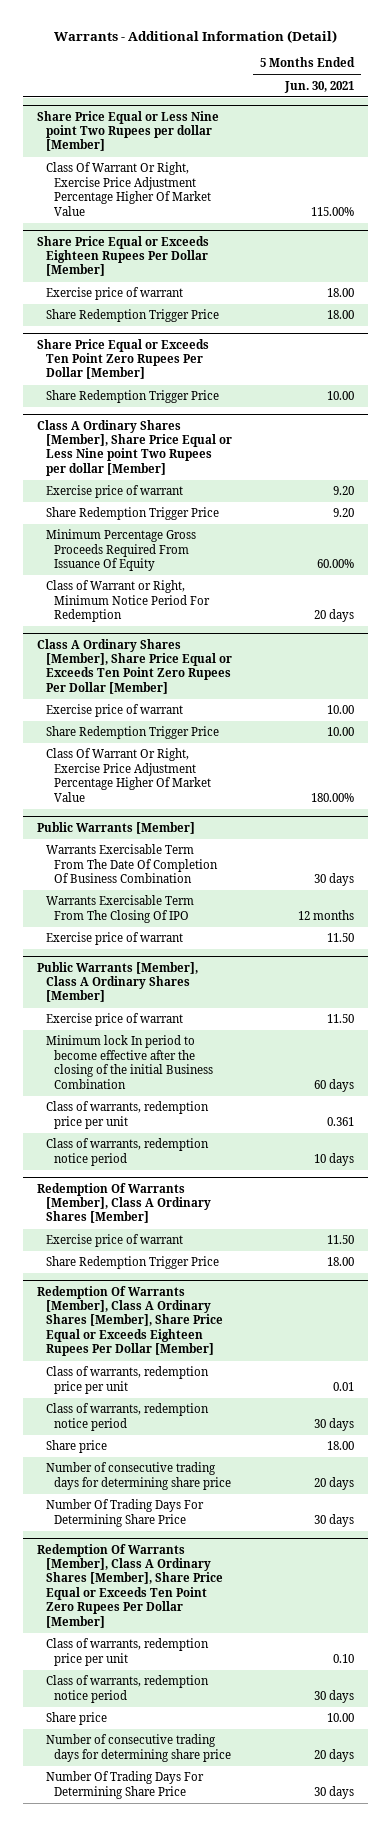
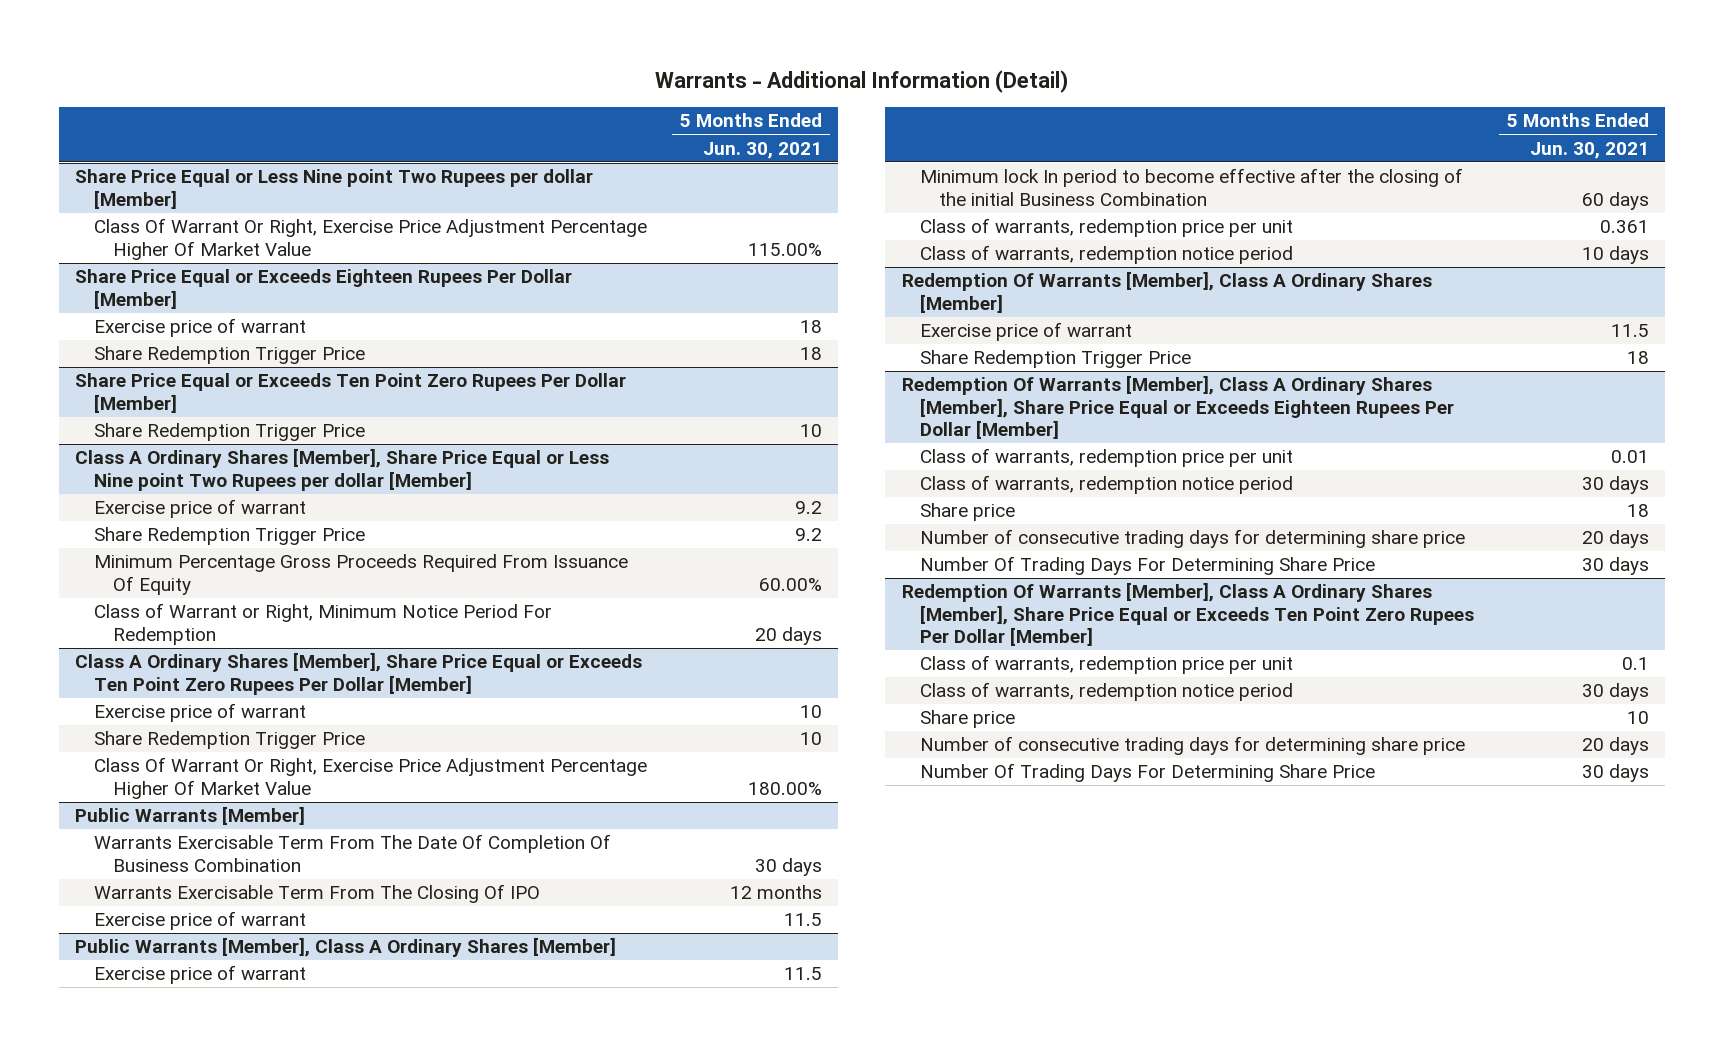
@ Share Price Equal or Exceeds Eighteen Rupees Per Dollar [Member]
- Exercise price of warrant | 18.00
- Share Redemption Trigger Price | 18.00
+ Exercise price of warrant | 18
+ Share Redemption Trigger Price | 18
@ Share Price Equal or Exceeds Ten Point Zero Rupees Per Dollar [Member]
- Share Redemption Trigger Price | 10.00
+ Share Redemption Trigger Price | 10
@ Class A Ordinary Shares [Member], Share Price Equal or Less Nine point Two Rupees per dollar [Member]
- Exercise price of warrant | 9.20
- Share Redemption Trigger Price | 9.20
+ Exercise price of warrant | 9.2
+ Share Redemption Trigger Price | 9.2
@ Class A Ordinary Shares [Member], Share Price Equal or Exceeds Ten Point Zero Rupees Per Dollar [Member]
- Exercise price of warrant | 10.00
- Share Redemption Trigger Price | 10.00
+ Exercise price of warrant | 10
+ Share Redemption Trigger Price | 10
@ Public Warrants [Member]
- Exercise price of warrant | 11.50
+ Exercise price of warrant | 11.5
@ Public Warrants [Member], Class A Ordinary Shares [Member]
- Exercise price of warrant | 11.50
+ Exercise price of warrant | 11.5
@ Redemption Of Warrants [Member], Class A Ordinary Shares [Member]
- Exercise price of warrant | 11.50
- Share Redemption Trigger Price | 18.00
+ Exercise price of warrant | 11.5
+ Share Redemption Trigger Price | 18
@ Redemption Of Warrants [Member], Class A Ordinary Shares [Member], Share Price Equal or Exceeds Eighteen Rupees Per Dollar [Member]
- Share price | 18.00
+ Share price | 18
@ Redemption Of Warrants [Member], Class A Ordinary Shares [Member], Share Price Equal or Exceeds Ten Point Zero Rupees Per Dollar [Member]
- Class of warrants, redemption price per unit | 0.10
+ Class of warrants, redemption price per unit | 0.1
- Share price | 10.00
+ Share price | 10

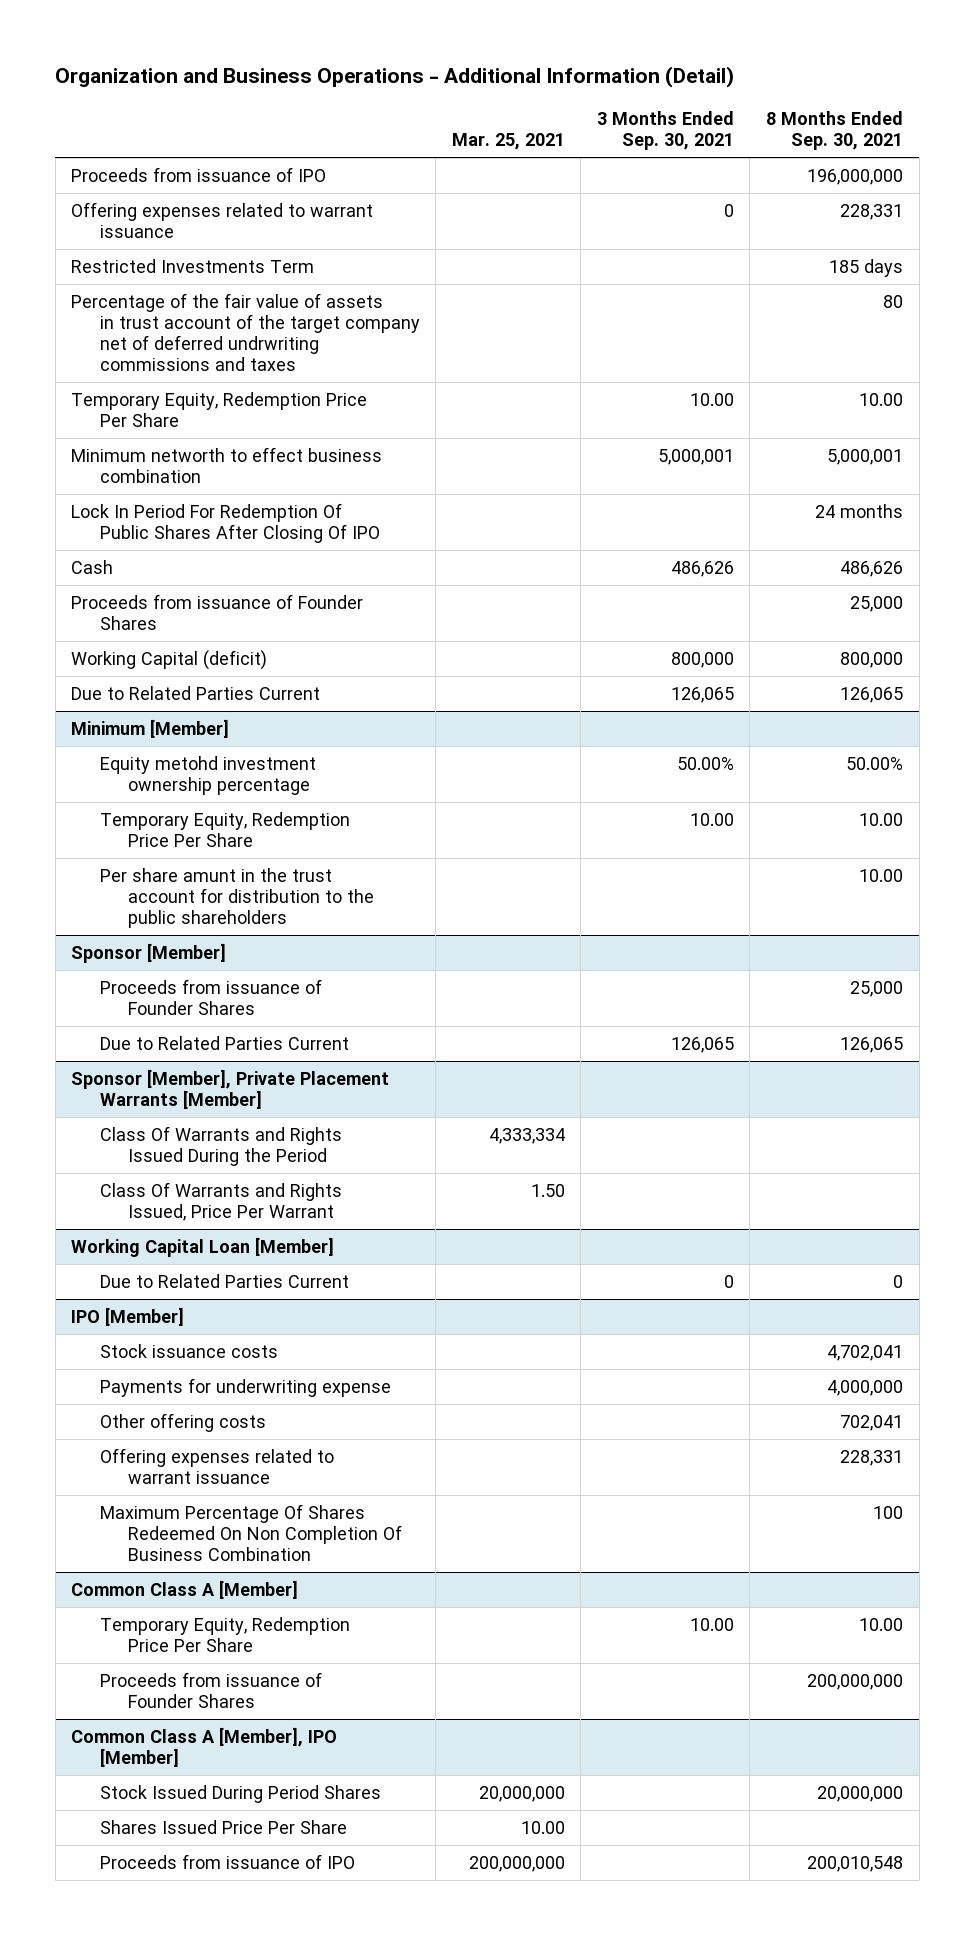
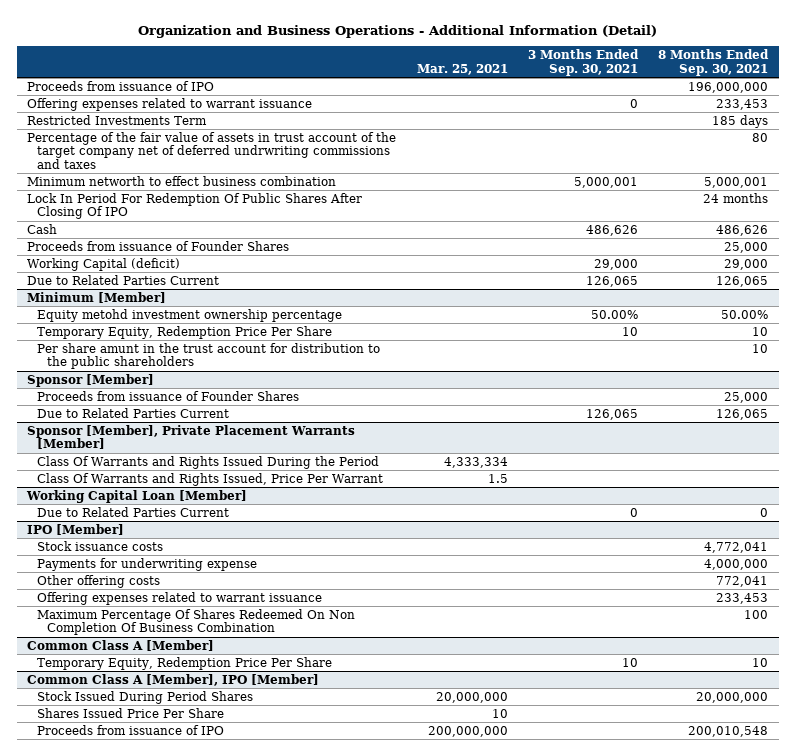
- Offering expenses related to warrant issuance | | 0 | 228,331
+ Offering expenses related to warrant issuance | | 0 | 233,453
- Temporary Equity, Redemption Price Per Share | | 10.00 | 10.00
- Working Capital (deficit) | | 800,000 | 800,000
+ Working Capital (deficit) | | 29,000 | 29,000
@ Minimum [Member]
- Temporary Equity, Redemption Price Per Share | | 10.00 | 10.00
- Per share amunt in the trust account for distribution to the public shareholders | | | 10.00
+ Temporary Equity, Redemption Price Per Share | | 10 | 10
+ Per share amunt in the trust account for distribution to the public shareholders | | | 10
@ Sponsor [Member], Private Placement Warrants [Member]
- Class Of Warrants and Rights Issued, Price Per Warrant | 1.50 | |
+ Class Of Warrants and Rights Issued, Price Per Warrant | 1.5 | |
@ IPO [Member]
- Stock issuance costs | | | 4,702,041
+ Stock issuance costs | | | 4,772,041
- Other offering costs | | | 702,041
- Offering expenses related to warrant issuance | | | 228,331
+ Other offering costs | | | 772,041
+ Offering expenses related to warrant issuance | | | 233,453
@ Common Class A [Member]
- Temporary Equity, Redemption Price Per Share | | 10.00 | 10.00
- Proceeds from issuance of Founder Shares | | | 200,000,000
+ Temporary Equity, Redemption Price Per Share | | 10 | 10
@ Common Class A [Member], IPO [Member]
- Shares Issued Price Per Share | 10.00 | |
+ Shares Issued Price Per Share | 10 | |

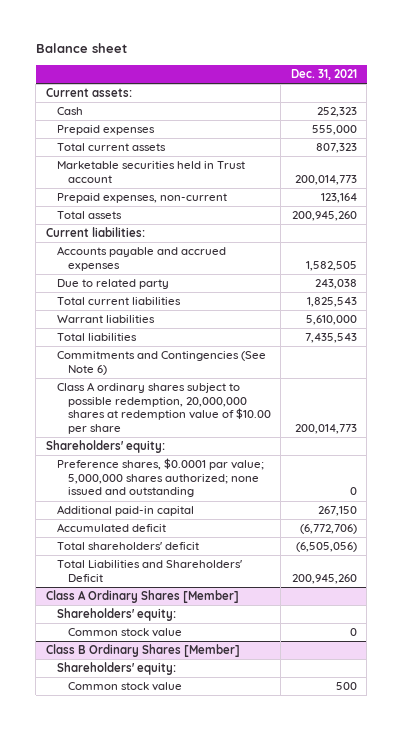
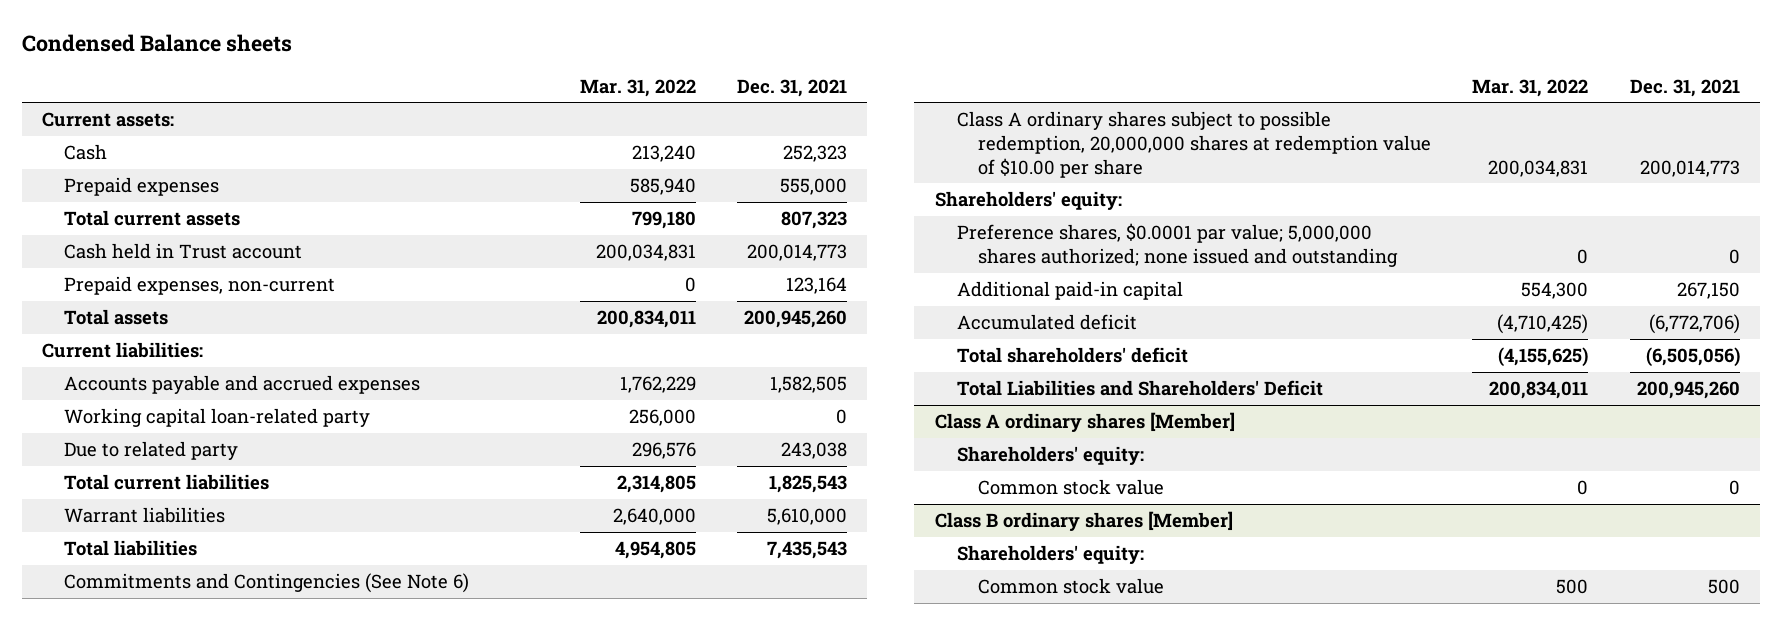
- Balance sheet
+ Condensed Balance sheets
- | Dec. 31, 2021
+ | Mar. 31, 2022 | Dec. 31, 2021
- Marketable securities held in Trust account | 200,014,773
+ Cash held in Trust account | 200,034,831 | 200,014,773
+ Working capital loan-related party | 256,000 | 0
- Class A Ordinary Shares [Member]
+ Class A ordinary shares [Member]
- Class B Ordinary Shares [Member]
+ Class B ordinary shares [Member]

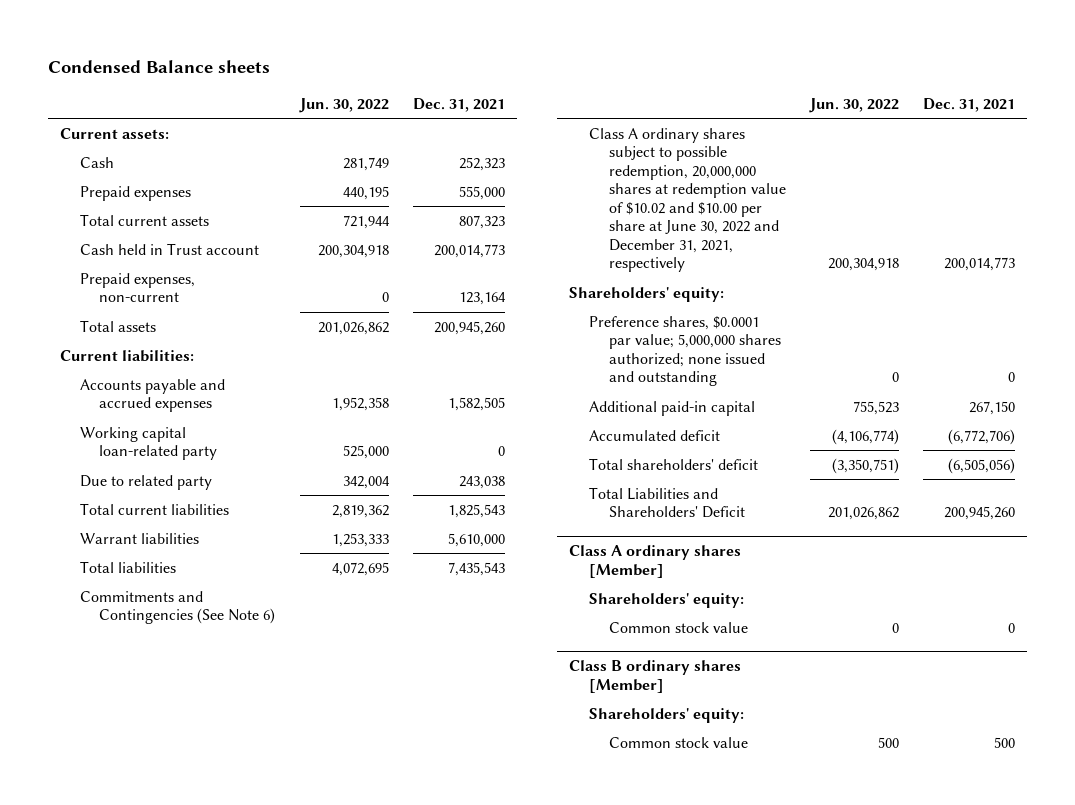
- | Mar. 31, 2022 | Dec. 31, 2021
+ | Jun. 30, 2022 | Dec. 31, 2021
- Class A ordinary shares subject to possible redemption, 20,000,000 shares at redemption value of $10.00 per share | 200,034,831 | 200,014,773
+ Class A ordinary shares subject to possible redemption, 20,000,000 shares at redemption value of $10.02 and $10.00 per share at June 30, 2022 and December 31, 2021, respectively | 200,304,918 | 200,014,773

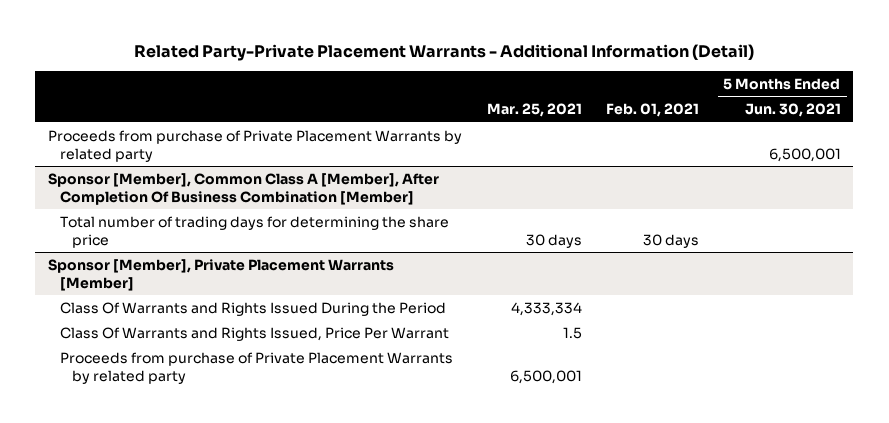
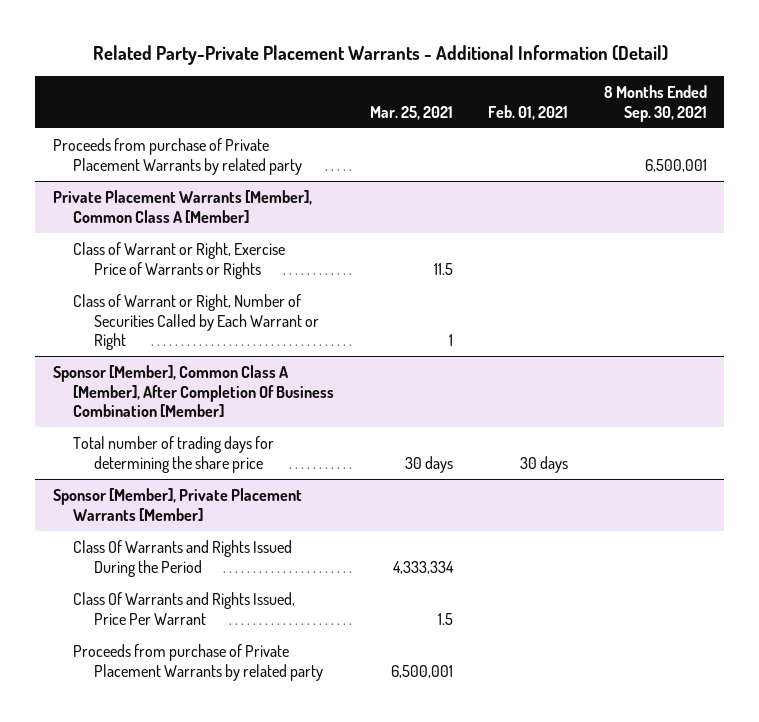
- | Mar. 25, 2021 | Feb. 01, 2021 | 5 Months Ended Jun. 30, 2021
+ | Mar. 25, 2021 | Feb. 01, 2021 | 8 Months Ended Sep. 30, 2021
+ Private Placement Warrants [Member], Common Class A [Member]
+ Class of Warrant or Right, Exercise Price of Warrants or Rights | 11.5 | |
+ Class of Warrant or Right, Number of Securities Called by Each Warrant or Right | 1 | |

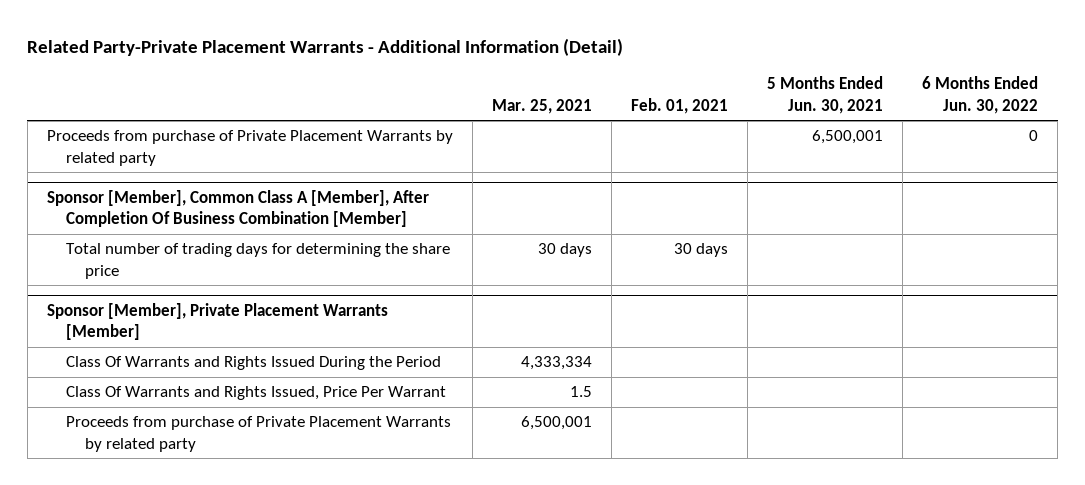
- | Mar. 25, 2021 | Feb. 01, 2021 | 8 Months Ended Sep. 30, 2021
+ | Mar. 25, 2021 | Feb. 01, 2021 | 5 Months Ended Jun. 30, 2021 | 6 Months Ended Jun. 30, 2022
- Private Placement Warrants [Member], Common Class A [Member]
- Class of Warrant or Right, Exercise Price of Warrants or Rights | 11.5 | |
- Class of Warrant or Right, Number of Securities Called by Each Warrant or Right | 1 | |

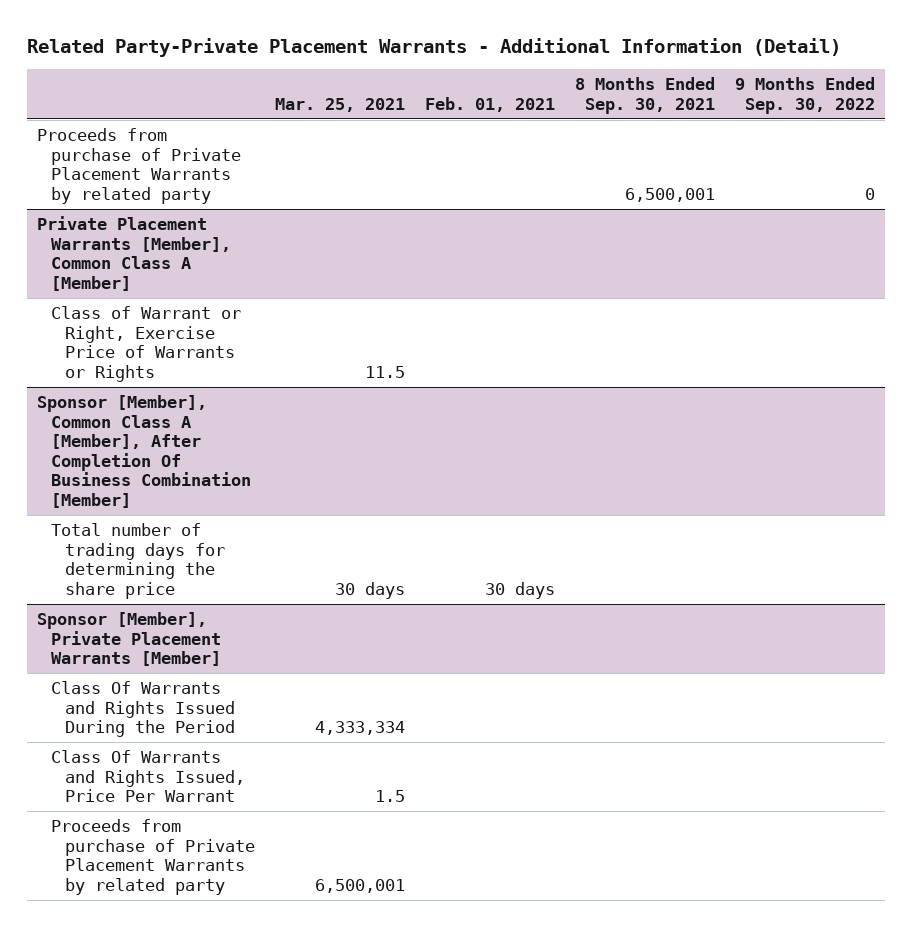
- | Mar. 25, 2021 | Feb. 01, 2021 | 5 Months Ended Jun. 30, 2021 | 6 Months Ended Jun. 30, 2022
+ | Mar. 25, 2021 | Feb. 01, 2021 | 8 Months Ended Sep. 30, 2021 | 9 Months Ended Sep. 30, 2022
+ Private Placement Warrants [Member], Common Class A [Member]
+ Class of Warrant or Right, Exercise Price of Warrants or Rights | 11.5 | | |

